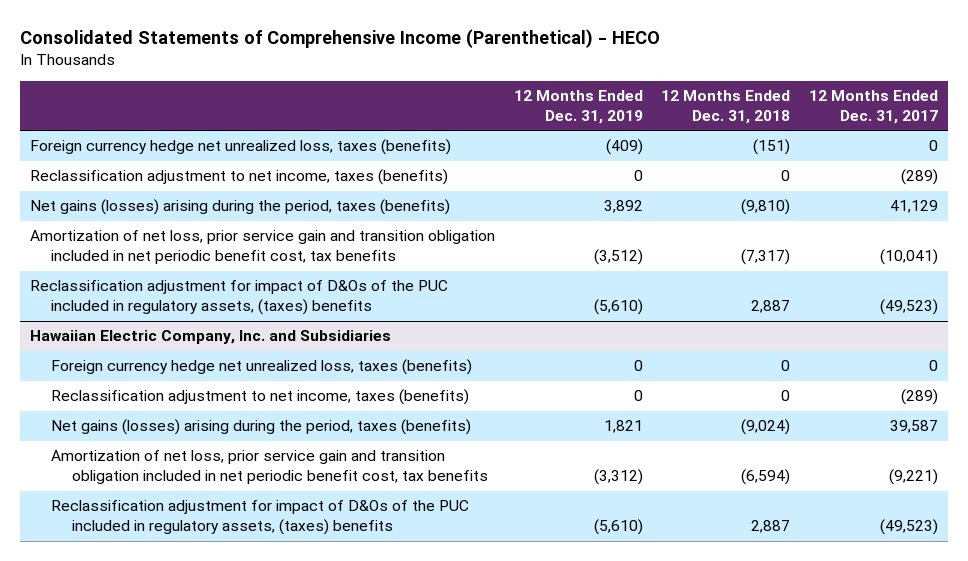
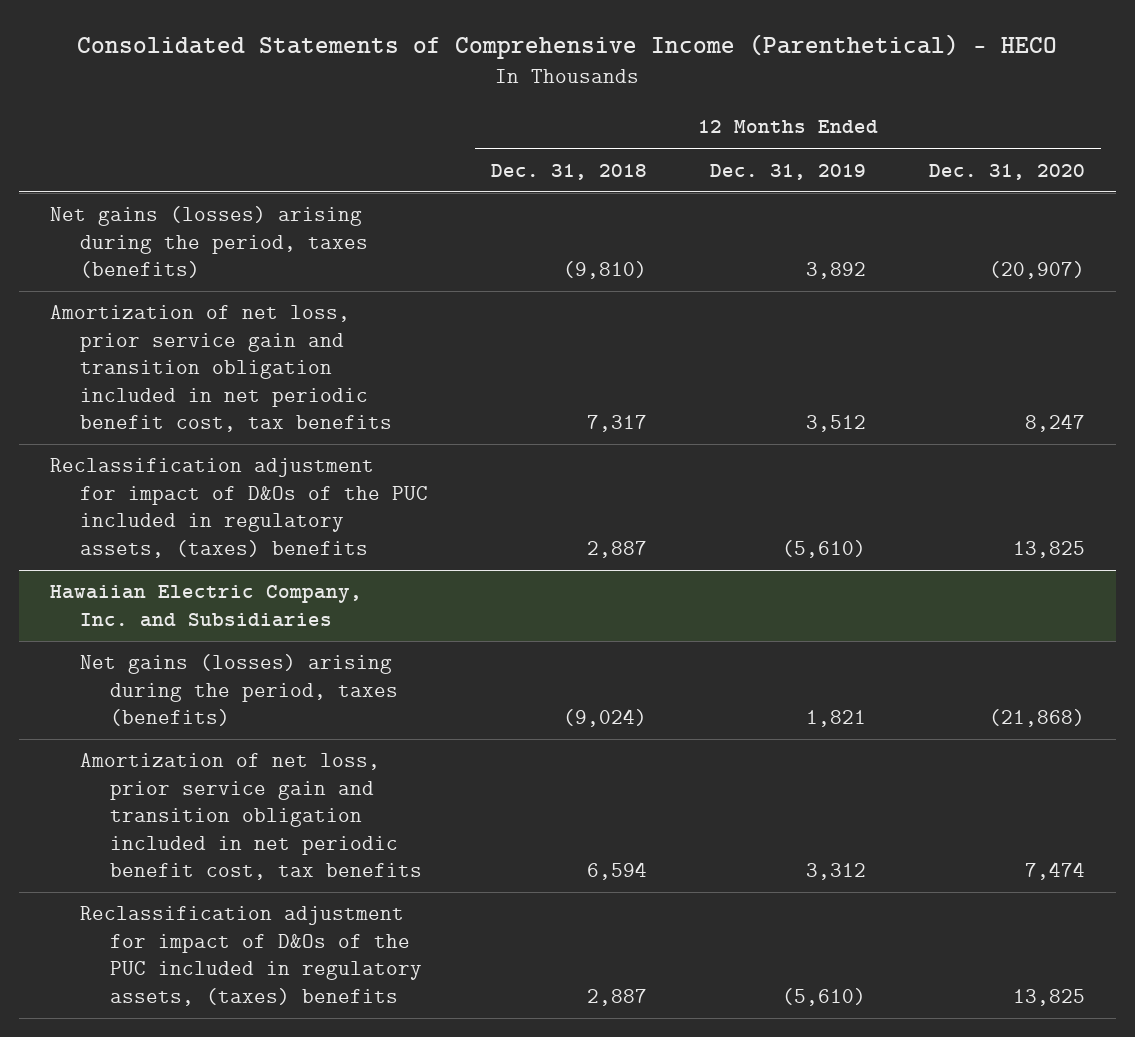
- | 12 Months Ended Dec. 31, 2019 | 12 Months Ended Dec. 31, 2018 | 12 Months Ended Dec. 31, 2017
+ | 12 Months Ended Dec. 31, 2018 | 12 Months Ended Dec. 31, 2019 | 12 Months Ended Dec. 31, 2020
- Foreign currency hedge net unrealized loss, taxes (benefits) | (409) | (151) | 0
- Reclassification adjustment to net income, taxes (benefits) | 0 | 0 | (289)
- Amortization of net loss, prior service gain and transition obligation included in net periodic benefit cost, tax benefits | (3,512) | (7,317) | (10,041)
+ Amortization of net loss, prior service gain and transition obligation included in net periodic benefit cost, tax benefits | 7,317 | 3,512 | 8,247
@ Hawaiian Electric Company, Inc. and Subsidiaries
- Foreign currency hedge net unrealized loss, taxes (benefits) | 0 | 0 | 0
- Reclassification adjustment to net income, taxes (benefits) | 0 | 0 | (289)
- Amortization of net loss, prior service gain and transition obligation included in net periodic benefit cost, tax benefits | (3,312) | (6,594) | (9,221)
+ Amortization of net loss, prior service gain and transition obligation included in net periodic benefit cost, tax benefits | 6,594 | 3,312 | 7,474

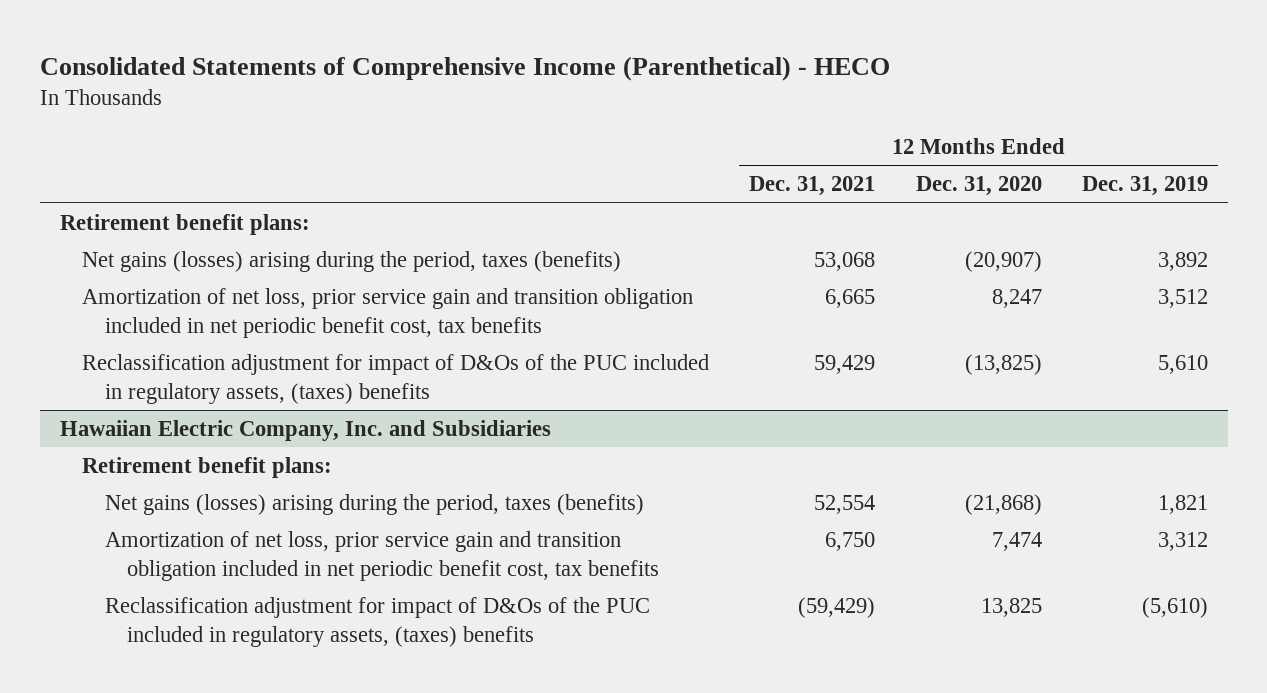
- | 12 Months Ended Dec. 31, 2018 | 12 Months Ended Dec. 31, 2019 | 12 Months Ended Dec. 31, 2020
+ | 12 Months Ended Dec. 31, 2021 | 12 Months Ended Dec. 31, 2020 | 12 Months Ended Dec. 31, 2019
+ Retirement benefit plans:
- Reclassification adjustment for impact of D&Os of the PUC included in regulatory assets, (taxes) benefits | 2,887 | (5,610) | 13,825
+ Reclassification adjustment for impact of D&Os of the PUC included in regulatory assets, (taxes) benefits | 59,429 | (13,825) | 5,610
@ Hawaiian Electric Company, Inc. and Subsidiaries
+ Retirement benefit plans:

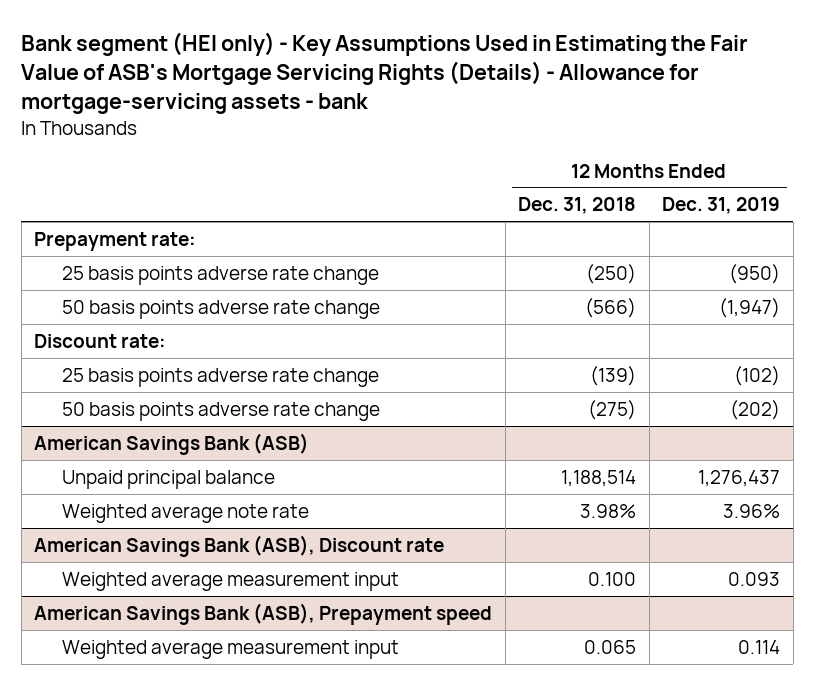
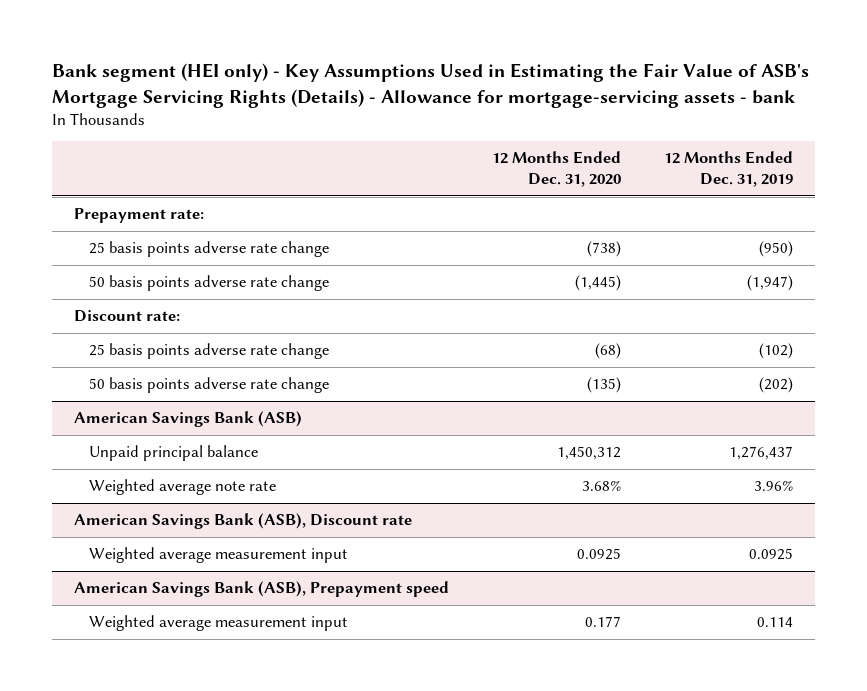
- | 12 Months Ended Dec. 31, 2018 | 12 Months Ended Dec. 31, 2019
+ | 12 Months Ended Dec. 31, 2020 | 12 Months Ended Dec. 31, 2019
@ American Savings Bank (ASB), Discount rate
- Weighted average measurement input | 0.100 | 0.093
+ Weighted average measurement input | 0.0925 | 0.0925

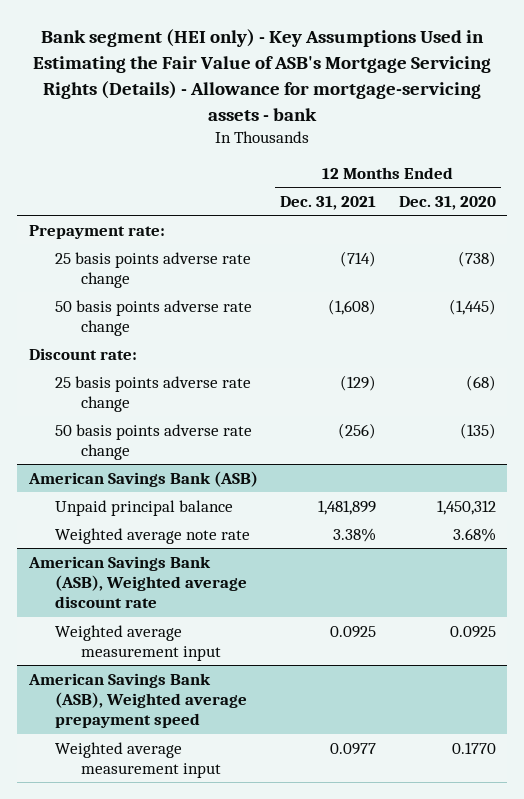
- | 12 Months Ended Dec. 31, 2020 | 12 Months Ended Dec. 31, 2019
+ | 12 Months Ended Dec. 31, 2021 | 12 Months Ended Dec. 31, 2020
- American Savings Bank (ASB), Discount rate
+ American Savings Bank (ASB), Weighted average discount rate
- American Savings Bank (ASB), Prepayment speed
- Weighted average measurement input | 0.177 | 0.114
+ American Savings Bank (ASB), Weighted average prepayment speed
+ Weighted average measurement input | 0.0977 | 0.1770

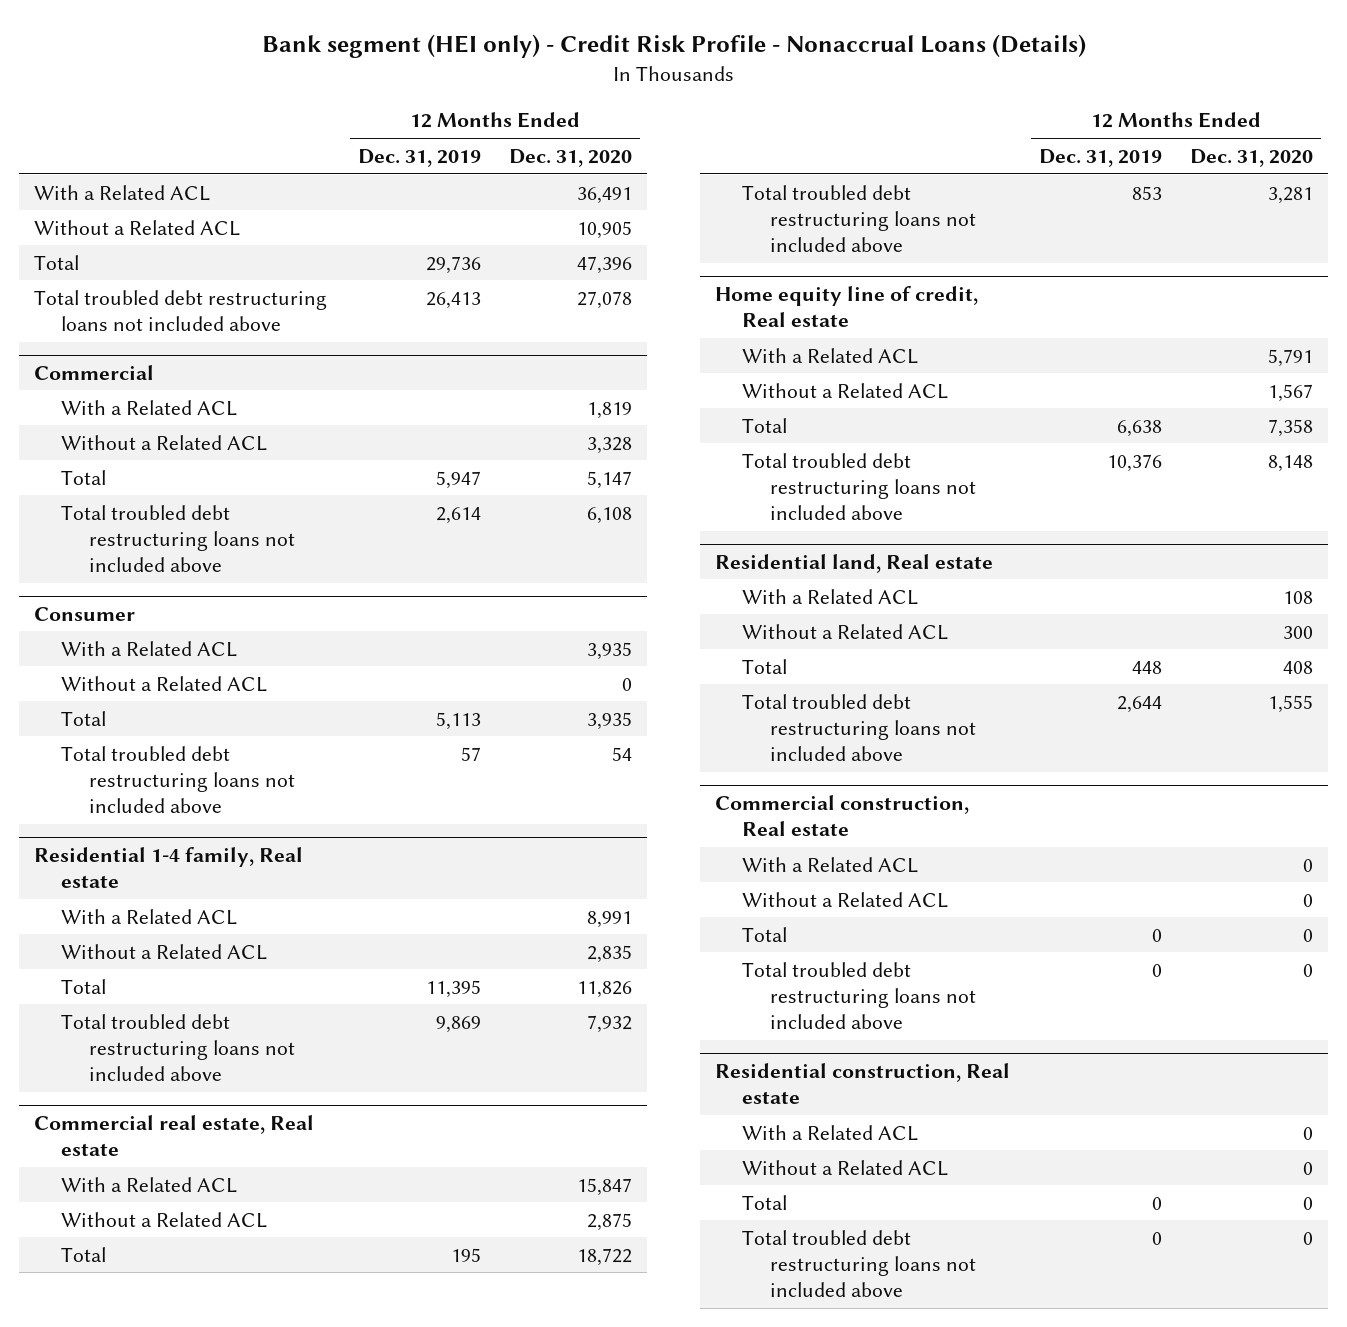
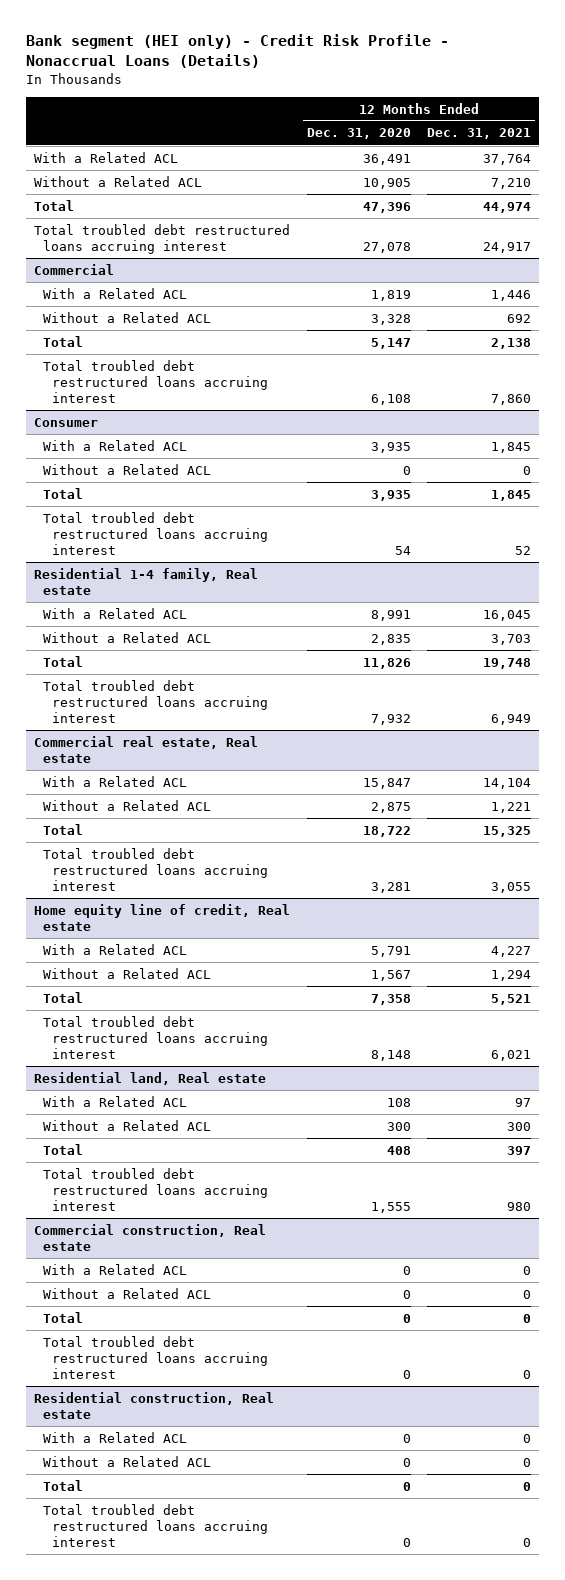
- | 12 Months Ended Dec. 31, 2019 | 12 Months Ended Dec. 31, 2020
+ | 12 Months Ended Dec. 31, 2020 | 12 Months Ended Dec. 31, 2021
- Total troubled debt restructuring loans not included above | 26,413 | 27,078
+ Total troubled debt restructured loans accruing interest | 27,078 | 24,917
@ Commercial
- Total troubled debt restructuring loans not included above | 2,614 | 6,108
+ Total troubled debt restructured loans accruing interest | 6,108 | 7,860
@ Consumer
- Total troubled debt restructuring loans not included above | 57 | 54
+ Total troubled debt restructured loans accruing interest | 54 | 52
@ Residential 1-4 family, Real estate
- Total troubled debt restructuring loans not included above | 9,869 | 7,932
+ Total troubled debt restructured loans accruing interest | 7,932 | 6,949
@ Commercial real estate, Real estate
- Total troubled debt restructuring loans not included above | 853 | 3,281
+ Total troubled debt restructured loans accruing interest | 3,281 | 3,055
@ Home equity line of credit, Real estate
- Total troubled debt restructuring loans not included above | 10,376 | 8,148
+ Total troubled debt restructured loans accruing interest | 8,148 | 6,021
@ Residential land, Real estate
- Total troubled debt restructuring loans not included above | 2,644 | 1,555
+ Total troubled debt restructured loans accruing interest | 1,555 | 980
@ Commercial construction, Real estate
- Total troubled debt restructuring loans not included above | 0 | 0
+ Total troubled debt restructured loans accruing interest | 0 | 0
@ Residential construction, Real estate
- Total troubled debt restructuring loans not included above | 0 | 0
+ Total troubled debt restructured loans accruing interest | 0 | 0

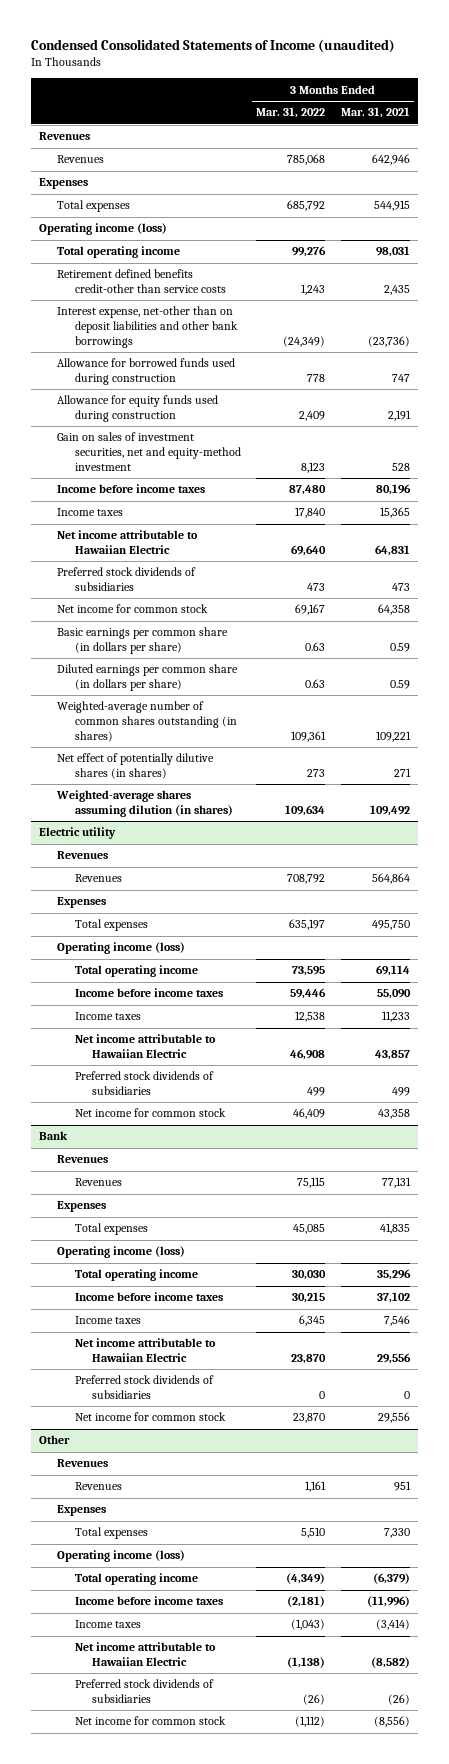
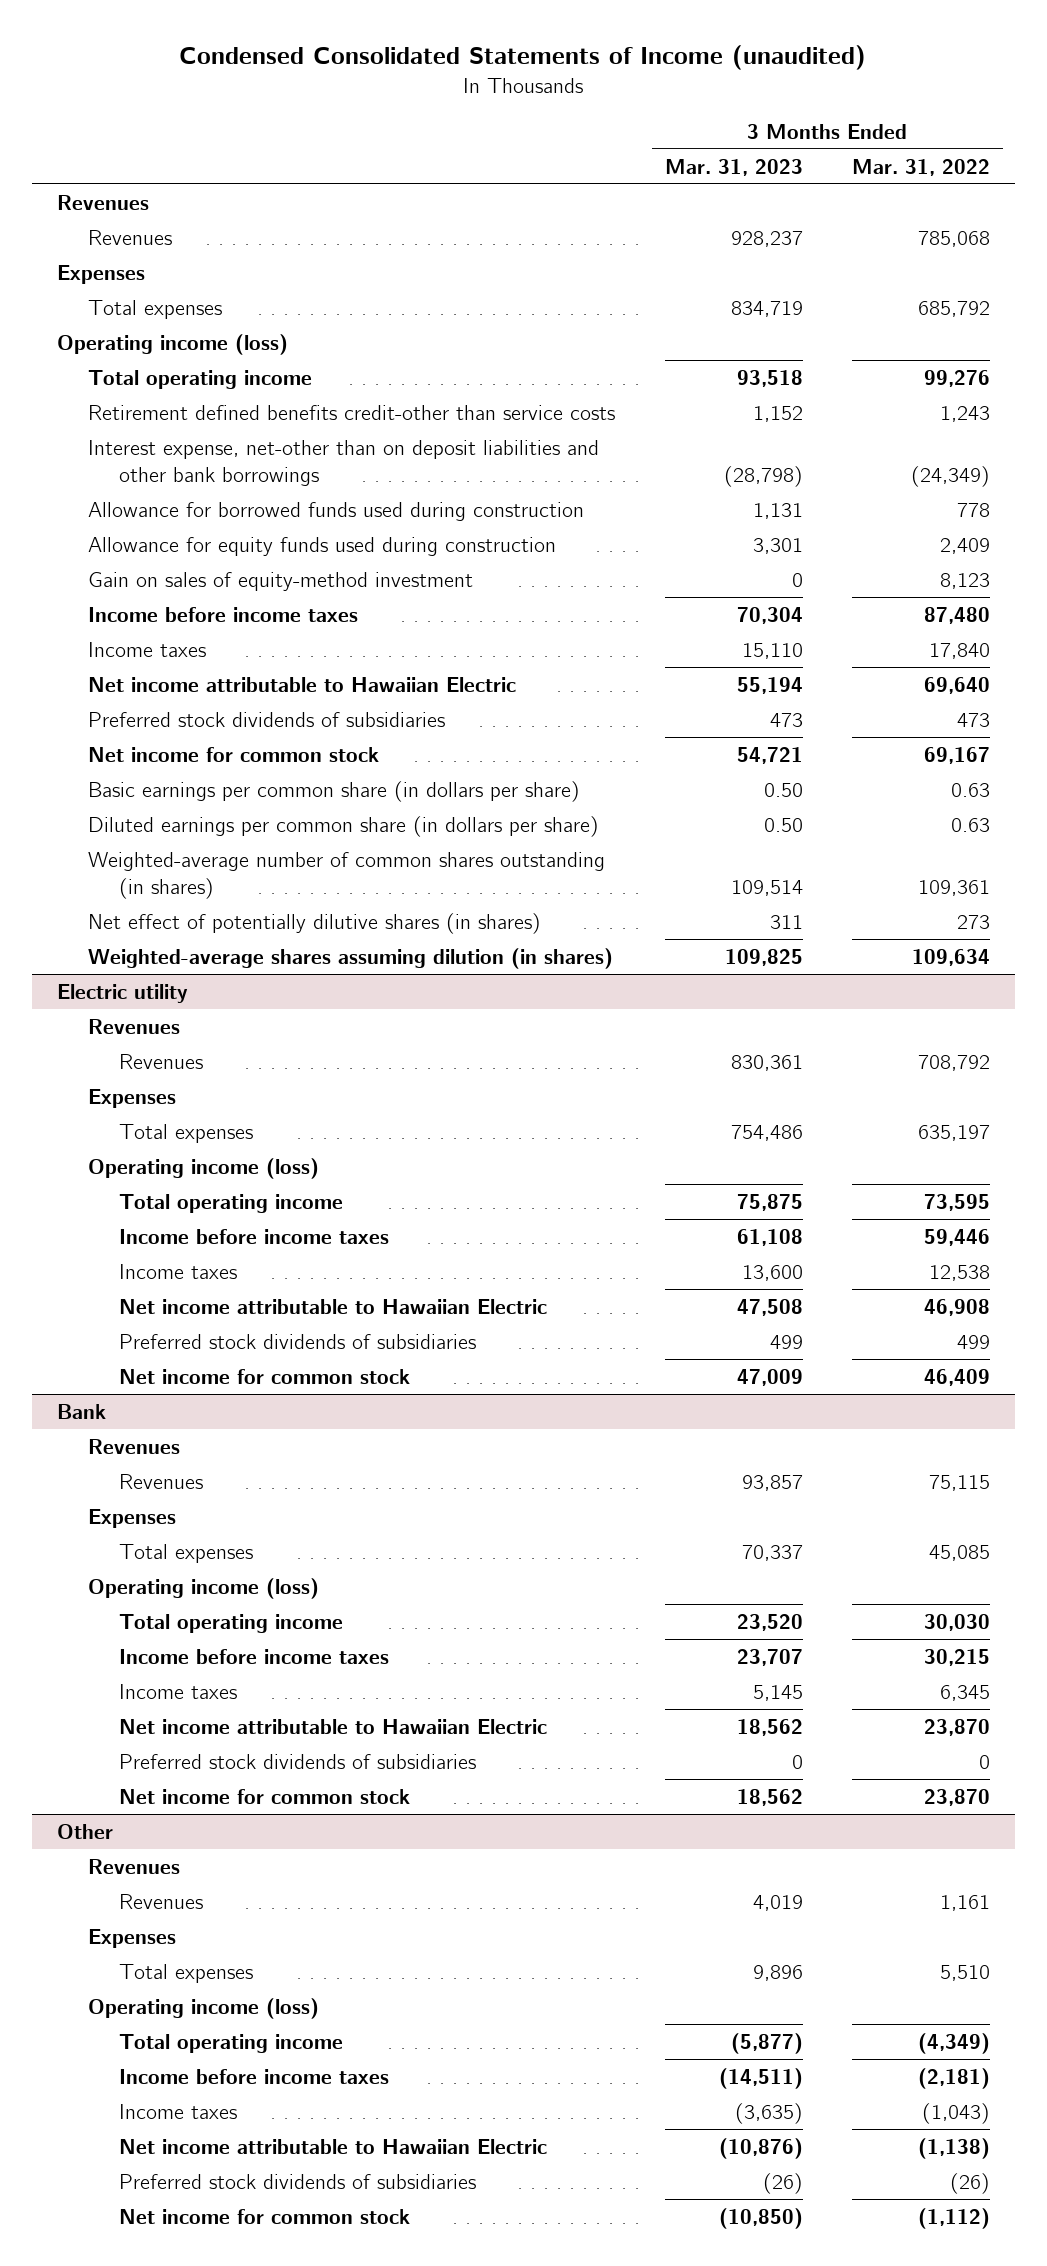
- | 3 Months Ended Mar. 31, 2022 | 3 Months Ended Mar. 31, 2021
+ | 3 Months Ended Mar. 31, 2023 | 3 Months Ended Mar. 31, 2022
- Gain on sales of investment securities, net and equity-method investment | 8,123 | 528
+ Gain on sales of equity-method investment | 0 | 8,123

